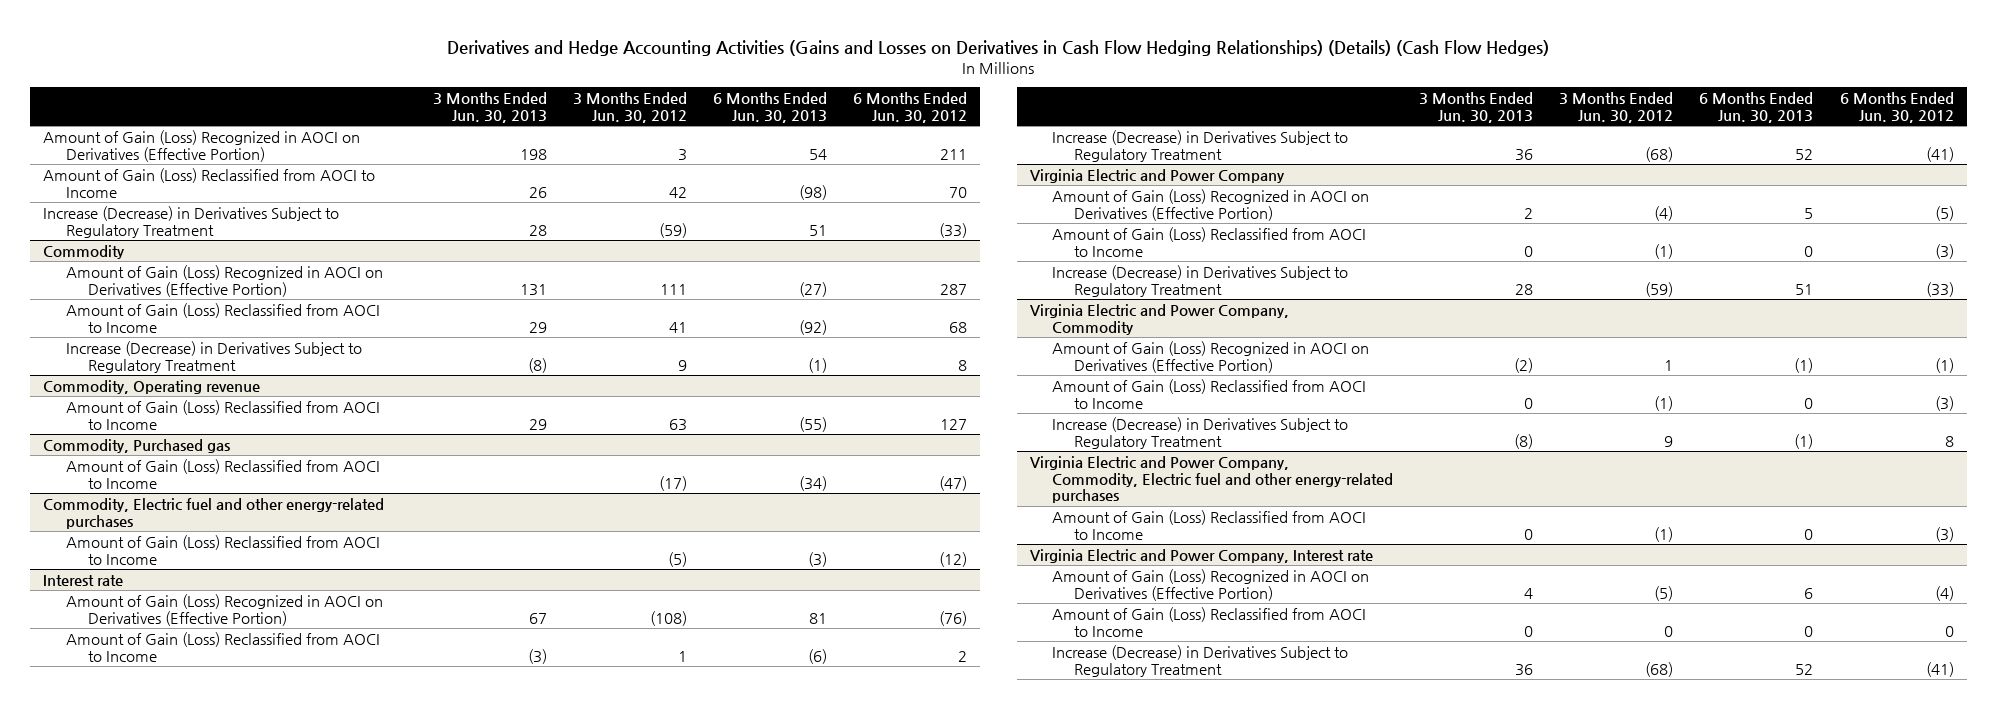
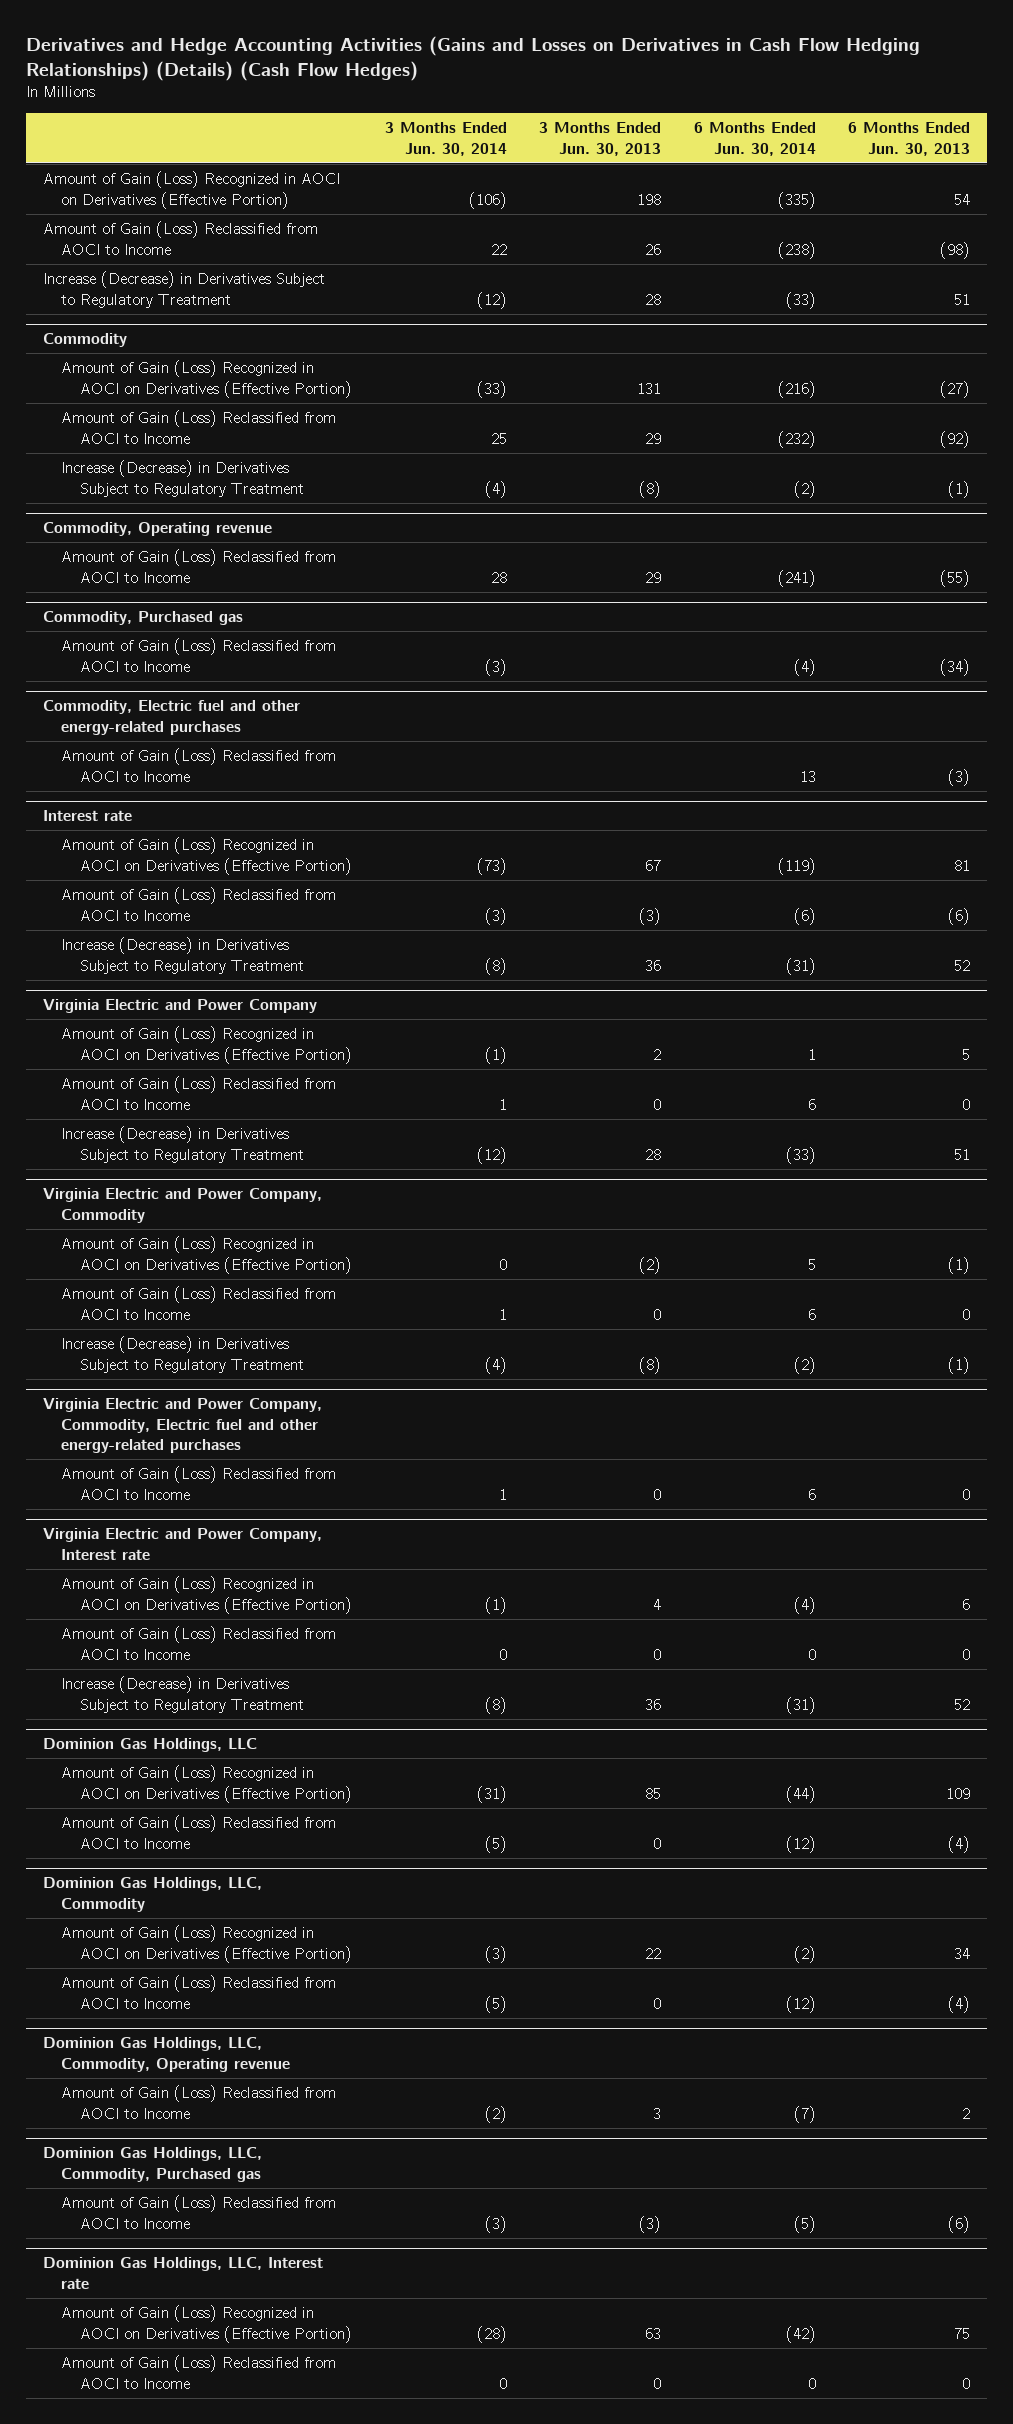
- | 3 Months Ended Jun. 30, 2013 | 3 Months Ended Jun. 30, 2012 | 6 Months Ended Jun. 30, 2013 | 6 Months Ended Jun. 30, 2012
+ | 3 Months Ended Jun. 30, 2014 | 3 Months Ended Jun. 30, 2013 | 6 Months Ended Jun. 30, 2014 | 6 Months Ended Jun. 30, 2013
+ Dominion Gas Holdings, LLC
+ Amount of Gain (Loss) Recognized in AOCI on Derivatives (Effective Portion) | (31) | 85 | (44) | 109
+ Amount of Gain (Loss) Reclassified from AOCI to Income | (5) | 0 | (12) | (4)
+ Dominion Gas Holdings, LLC, Commodity
+ Amount of Gain (Loss) Recognized in AOCI on Derivatives (Effective Portion) | (3) | 22 | (2) | 34
+ Amount of Gain (Loss) Reclassified from AOCI to Income | (5) | 0 | (12) | (4)
+ Dominion Gas Holdings, LLC, Commodity, Operating revenue
+ Amount of Gain (Loss) Reclassified from AOCI to Income | (2) | 3 | (7) | 2
+ Dominion Gas Holdings, LLC, Commodity, Purchased gas
+ Amount of Gain (Loss) Reclassified from AOCI to Income | (3) | (3) | (5) | (6)
+ Dominion Gas Holdings, LLC, Interest rate
+ Amount of Gain (Loss) Recognized in AOCI on Derivatives (Effective Portion) | (28) | 63 | (42) | 75
+ Amount of Gain (Loss) Reclassified from AOCI to Income | 0 | 0 | 0 | 0

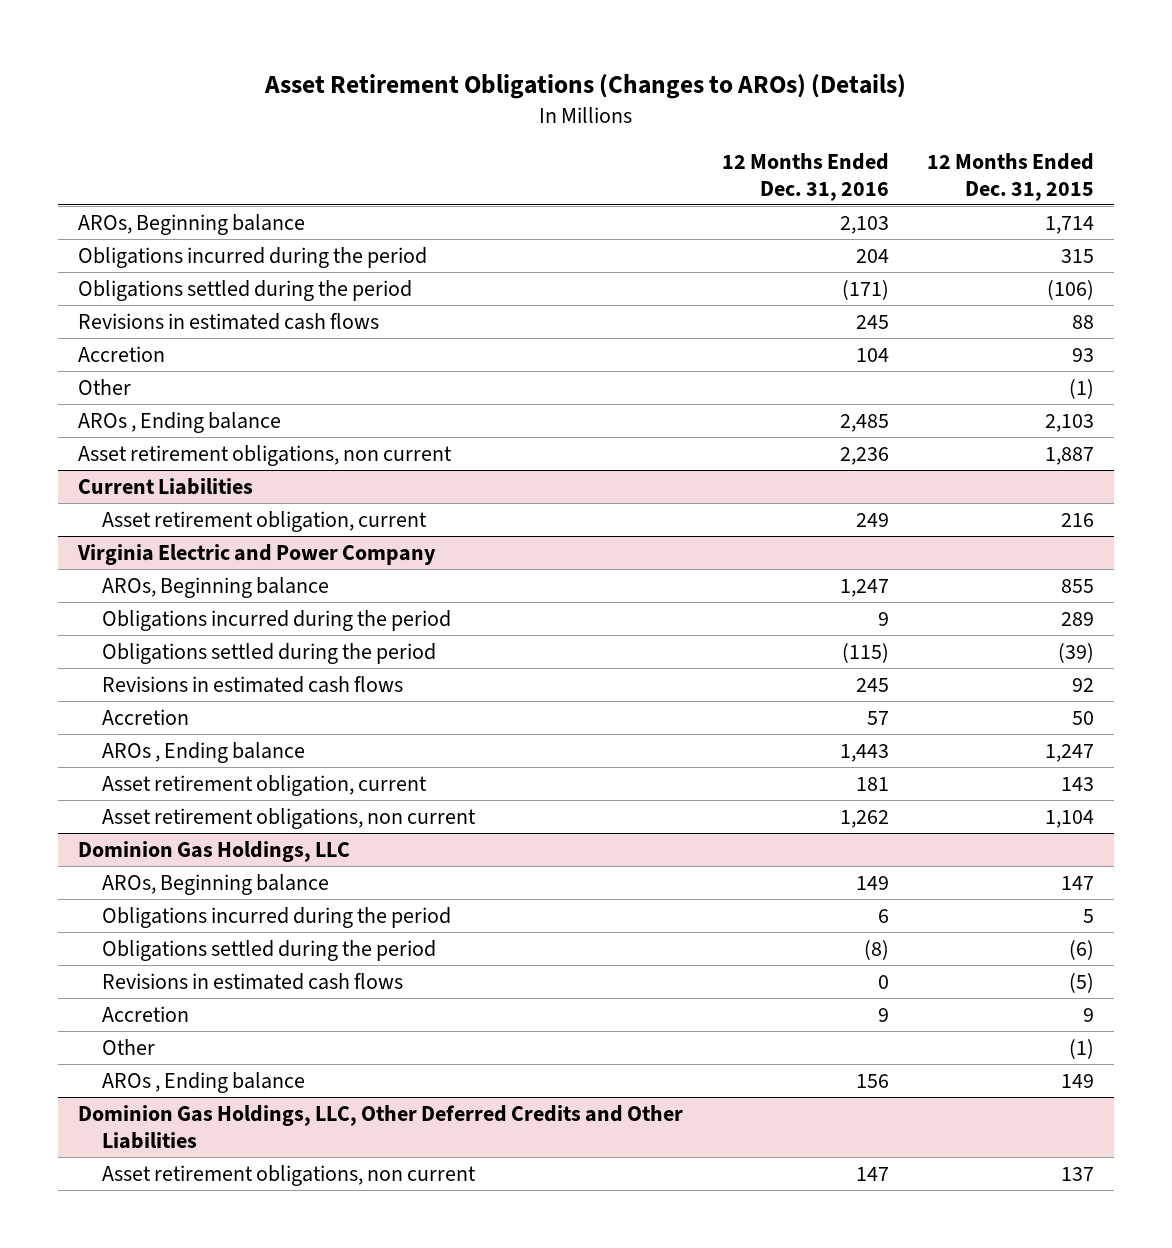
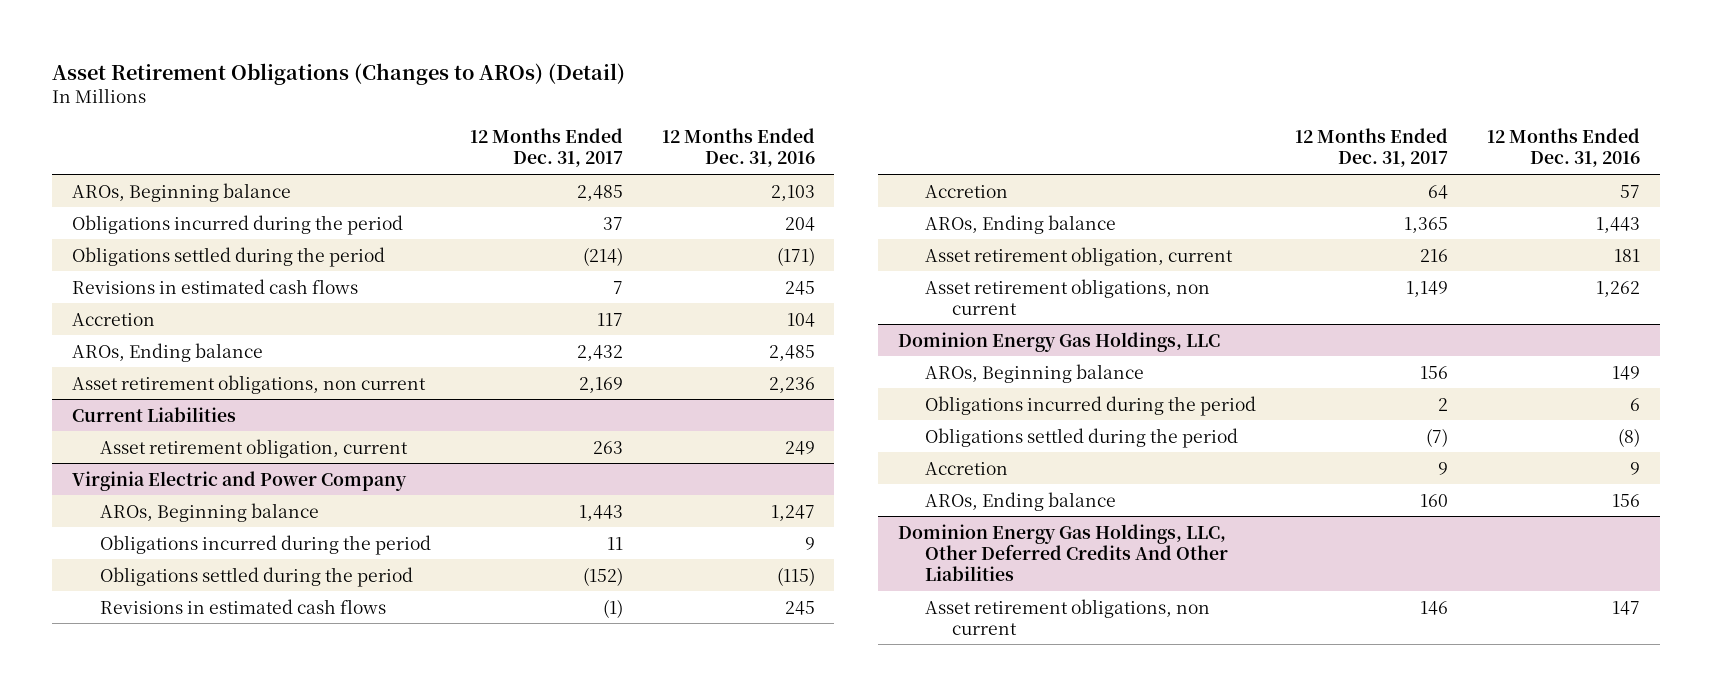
- Asset Retirement Obligations (Changes to AROs) (Details)
+ Asset Retirement Obligations (Changes to AROs) (Detail)
- | 12 Months Ended Dec. 31, 2016 | 12 Months Ended Dec. 31, 2015
+ | 12 Months Ended Dec. 31, 2017 | 12 Months Ended Dec. 31, 2016
- Other | | (1)
- AROs , Ending balance | 2,485 | 2,103
+ AROs, Ending balance | 2,432 | 2,485
@ Virginia Electric and Power Company
- AROs , Ending balance | 1,443 | 1,247
+ AROs, Ending balance | 1,365 | 1,443
- Dominion Gas Holdings, LLC
+ Dominion Energy Gas Holdings, LLC
- Revisions in estimated cash flows | 0 | (5)
- Other | | (1)
- AROs , Ending balance | 156 | 149
- Dominion Gas Holdings, LLC, Other Deferred Credits and Other Liabilities
+ AROs, Ending balance | 160 | 156
+ Dominion Energy Gas Holdings, LLC, Other Deferred Credits And Other Liabilities

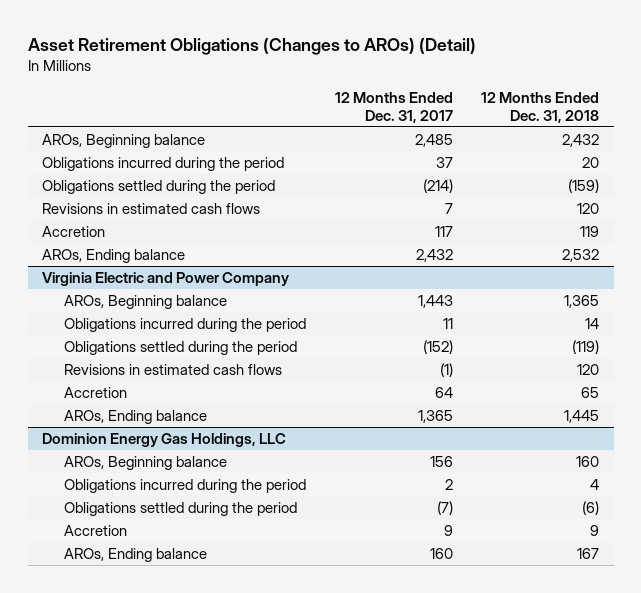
- | 12 Months Ended Dec. 31, 2017 | 12 Months Ended Dec. 31, 2016
+ | 12 Months Ended Dec. 31, 2017 | 12 Months Ended Dec. 31, 2018
- Asset retirement obligations, non current | 2,169 | 2,236
- Current Liabilities
- Asset retirement obligation, current | 263 | 249
@ Virginia Electric and Power Company
- Asset retirement obligation, current | 216 | 181
- Asset retirement obligations, non current | 1,149 | 1,262
- Dominion Energy Gas Holdings, LLC, Other Deferred Credits And Other Liabilities
- Asset retirement obligations, non current | 146 | 147

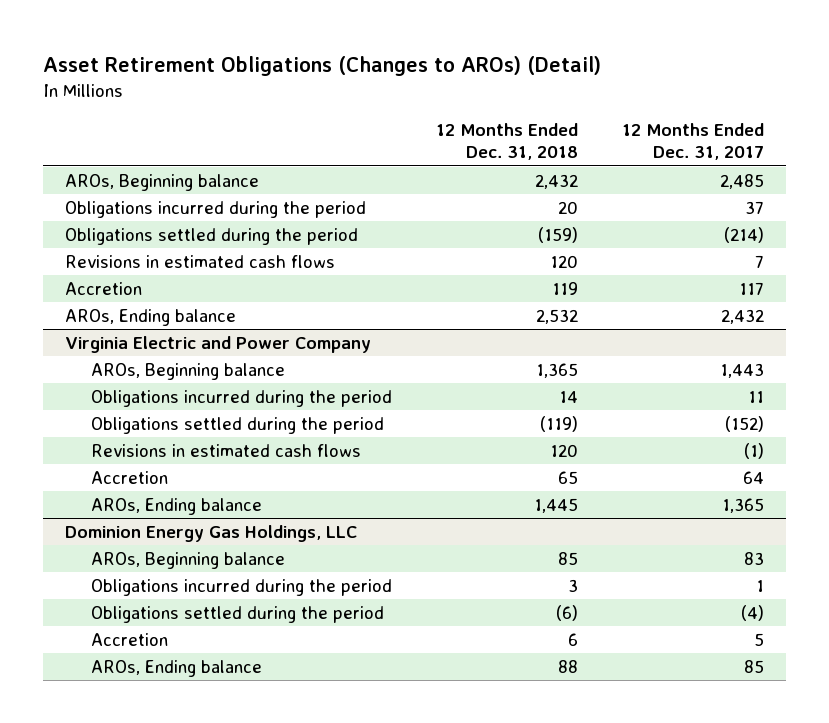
- | 12 Months Ended Dec. 31, 2017 | 12 Months Ended Dec. 31, 2018
+ | 12 Months Ended Dec. 31, 2018 | 12 Months Ended Dec. 31, 2017
@ Dominion Energy Gas Holdings, LLC
- AROs, Beginning balance | 156 | 160
- Obligations incurred during the period | 2 | 4
- Obligations settled during the period | (7) | (6)
- Accretion | 9 | 9
- AROs, Ending balance | 160 | 167
+ AROs, Beginning balance | 85 | 83
+ Obligations incurred during the period | 3 | 1
+ Obligations settled during the period | (6) | (4)
+ Accretion | 6 | 5
+ AROs, Ending balance | 88 | 85

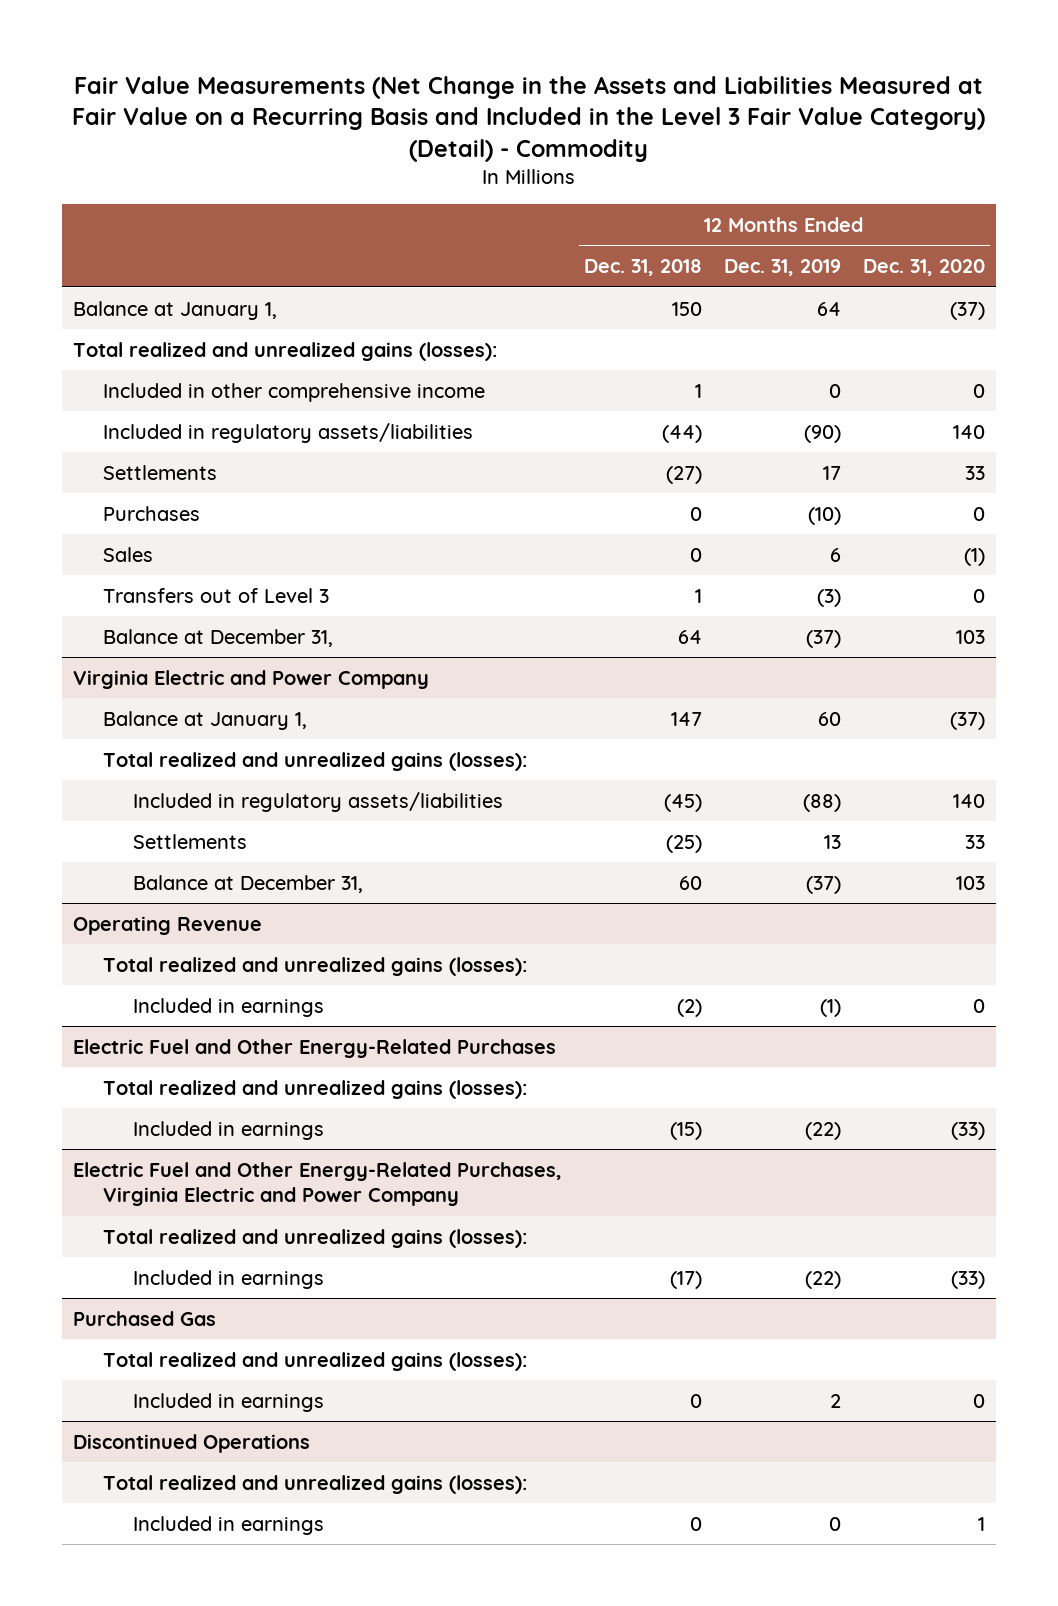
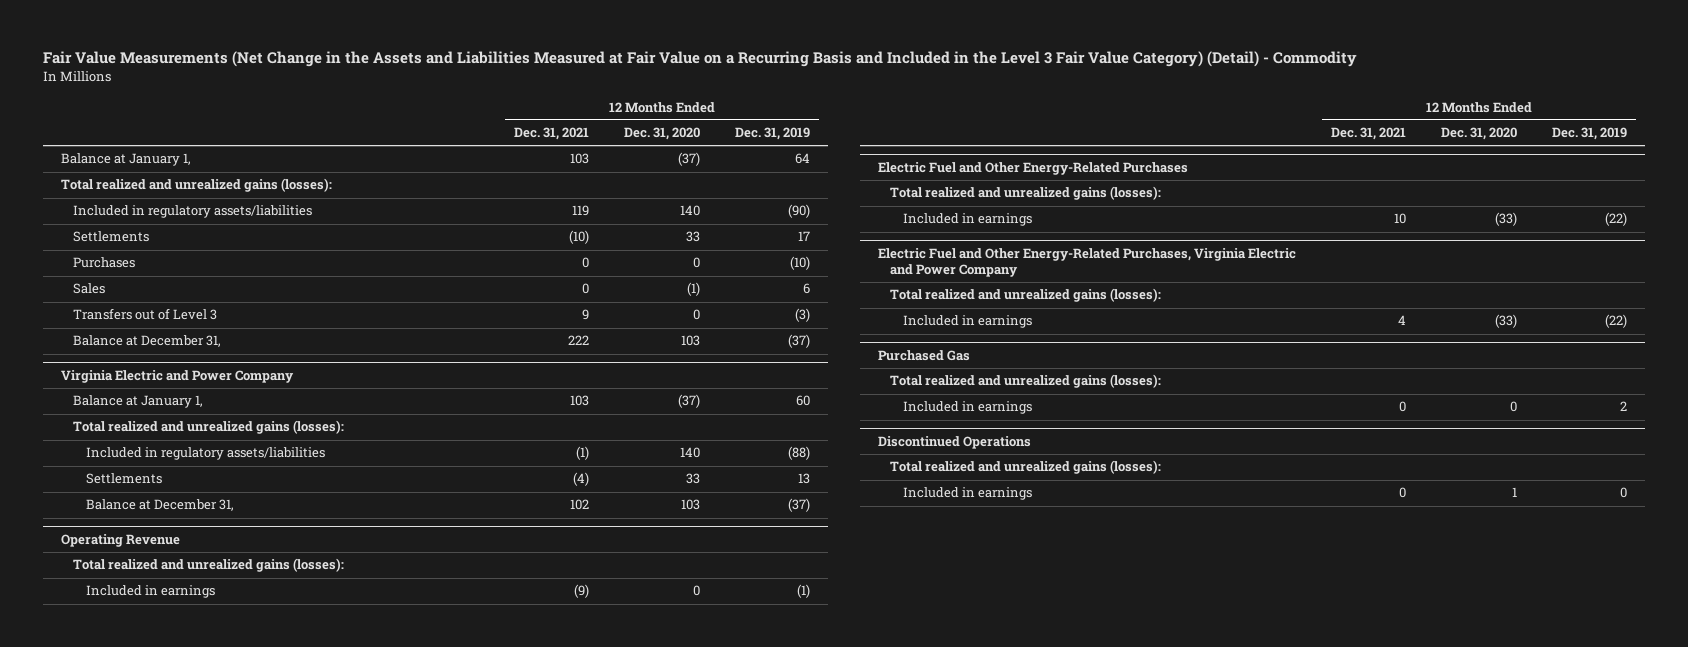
- | 12 Months Ended Dec. 31, 2018 | 12 Months Ended Dec. 31, 2019 | 12 Months Ended Dec. 31, 2020
+ | 12 Months Ended Dec. 31, 2021 | 12 Months Ended Dec. 31, 2020 | 12 Months Ended Dec. 31, 2019
- Included in other comprehensive income | 1 | 0 | 0

